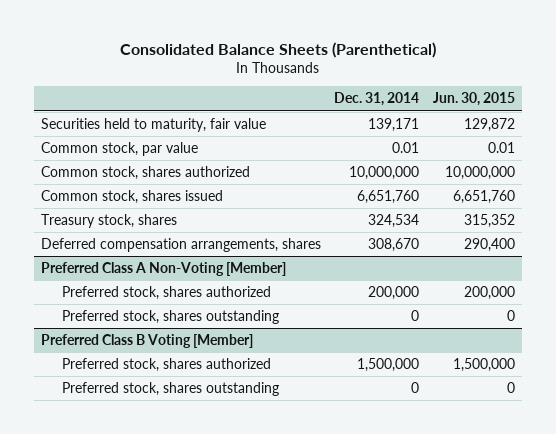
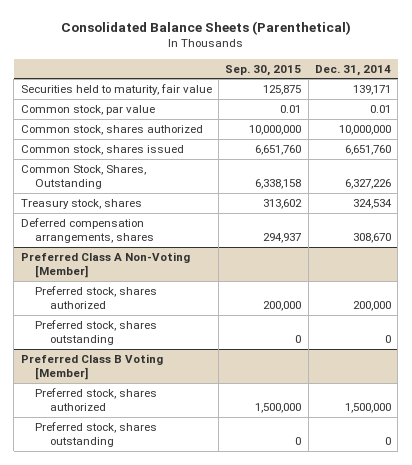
- | Dec. 31, 2014 | Jun. 30, 2015
+ | Sep. 30, 2015 | Dec. 31, 2014
+ Common Stock, Shares, Outstanding | 6,338,158 | 6,327,226

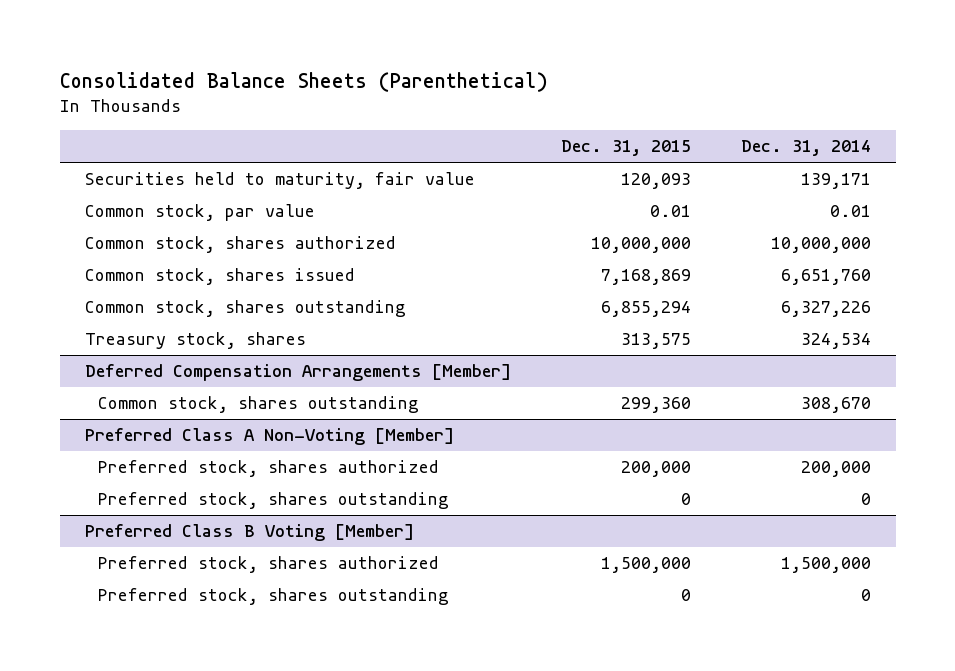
- | Sep. 30, 2015 | Dec. 31, 2014
+ | Dec. 31, 2015 | Dec. 31, 2014
- Common Stock, Shares, Outstanding | 6,338,158 | 6,327,226
+ Common stock, shares outstanding | 6,855,294 | 6,327,226
- Deferred compensation arrangements, shares | 294,937 | 308,670
+ Deferred Compensation Arrangements [Member]
+ Common stock, shares outstanding | 299,360 | 308,670

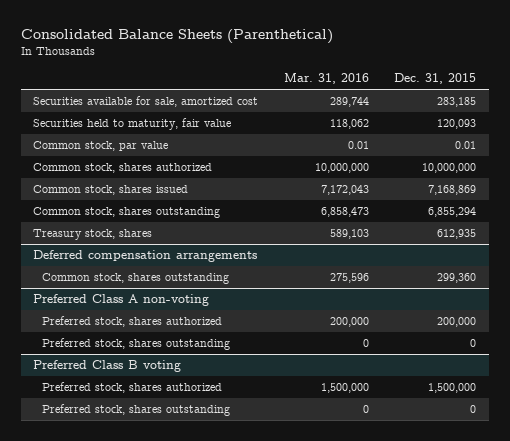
- | Dec. 31, 2015 | Dec. 31, 2014
+ | Mar. 31, 2016 | Dec. 31, 2015
+ Securities available for sale, amortized cost | 289,744 | 283,185
- Treasury stock, shares | 313,575 | 324,534
- Deferred Compensation Arrangements [Member]
+ Treasury stock, shares | 589,103 | 612,935
+ Deferred compensation arrangements
- Preferred Class A Non-Voting [Member]
+ Preferred Class A non-voting
- Preferred Class B Voting [Member]
+ Preferred Class B voting

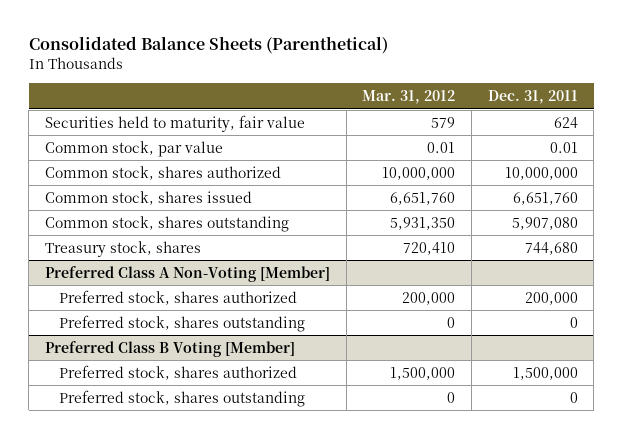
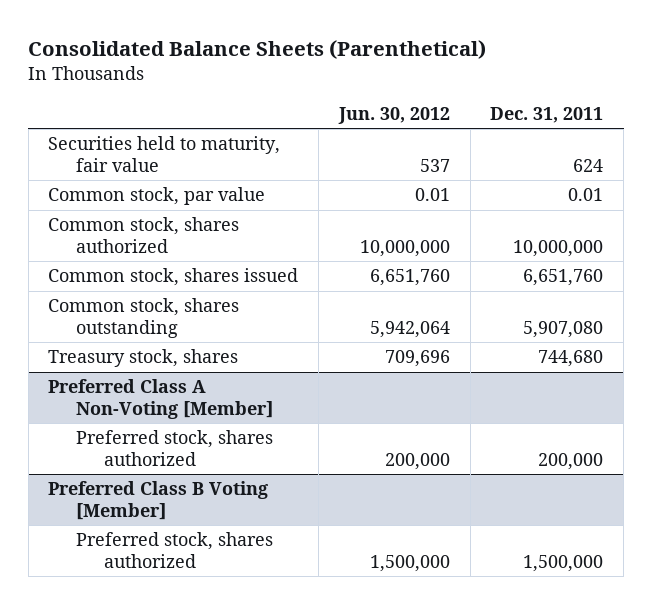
- | Mar. 31, 2012 | Dec. 31, 2011
+ | Jun. 30, 2012 | Dec. 31, 2011
@ Preferred Class A Non-Voting [Member]
- Preferred stock, shares outstanding | 0 | 0
@ Preferred Class B Voting [Member]
- Preferred stock, shares outstanding | 0 | 0

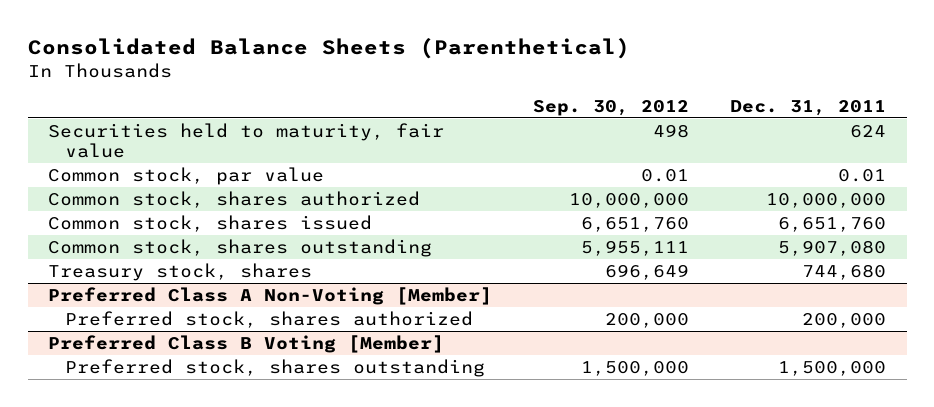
- | Jun. 30, 2012 | Dec. 31, 2011
+ | Sep. 30, 2012 | Dec. 31, 2011
@ Preferred Class B Voting [Member]
- Preferred stock, shares authorized | 1,500,000 | 1,500,000
+ Preferred stock, shares outstanding | 1,500,000 | 1,500,000

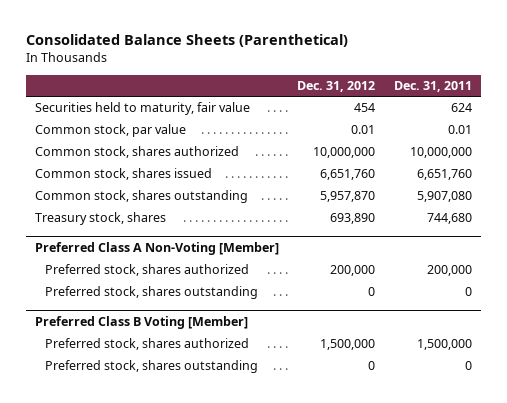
- | Sep. 30, 2012 | Dec. 31, 2011
+ | Dec. 31, 2012 | Dec. 31, 2011
@ Preferred Class A Non-Voting [Member]
+ Preferred stock, shares outstanding | 0 | 0
@ Preferred Class B Voting [Member]
- Preferred stock, shares outstanding | 1,500,000 | 1,500,000
+ Preferred stock, shares authorized | 1,500,000 | 1,500,000
+ Preferred stock, shares outstanding | 0 | 0

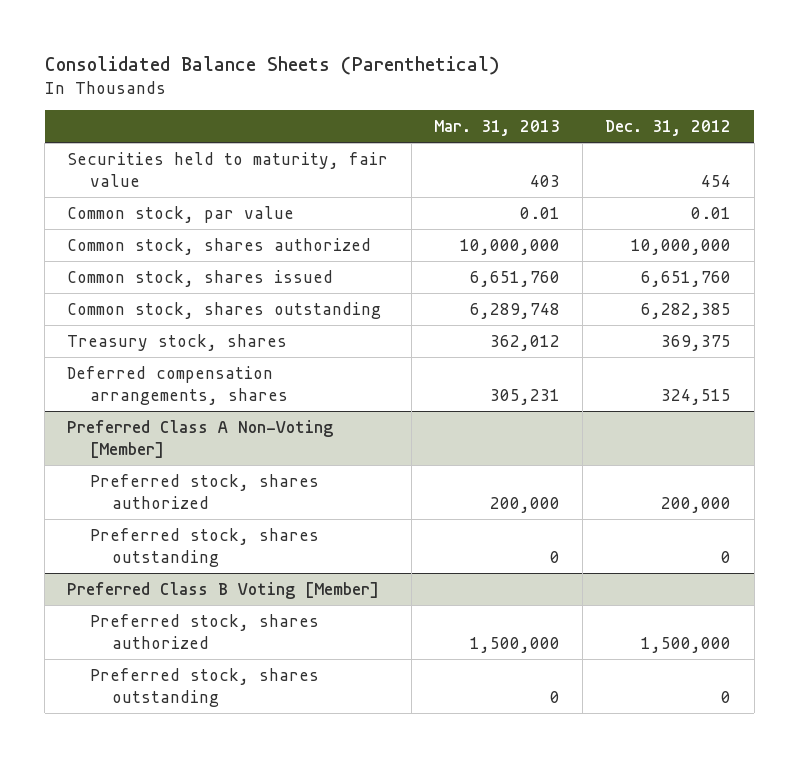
- | Dec. 31, 2012 | Dec. 31, 2011
+ | Mar. 31, 2013 | Dec. 31, 2012
- Common stock, shares outstanding | 5,957,870 | 5,907,080
- Treasury stock, shares | 693,890 | 744,680
+ Common stock, shares outstanding | 6,289,748 | 6,282,385
+ Treasury stock, shares | 362,012 | 369,375
+ Deferred compensation arrangements, shares | 305,231 | 324,515

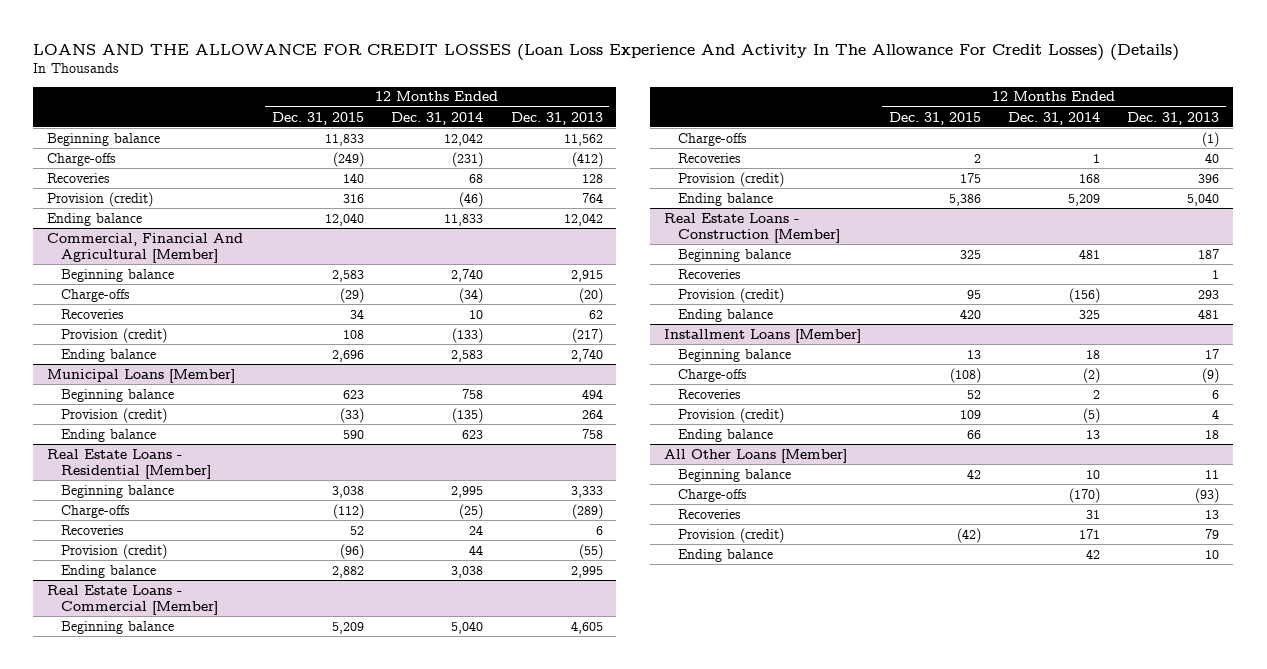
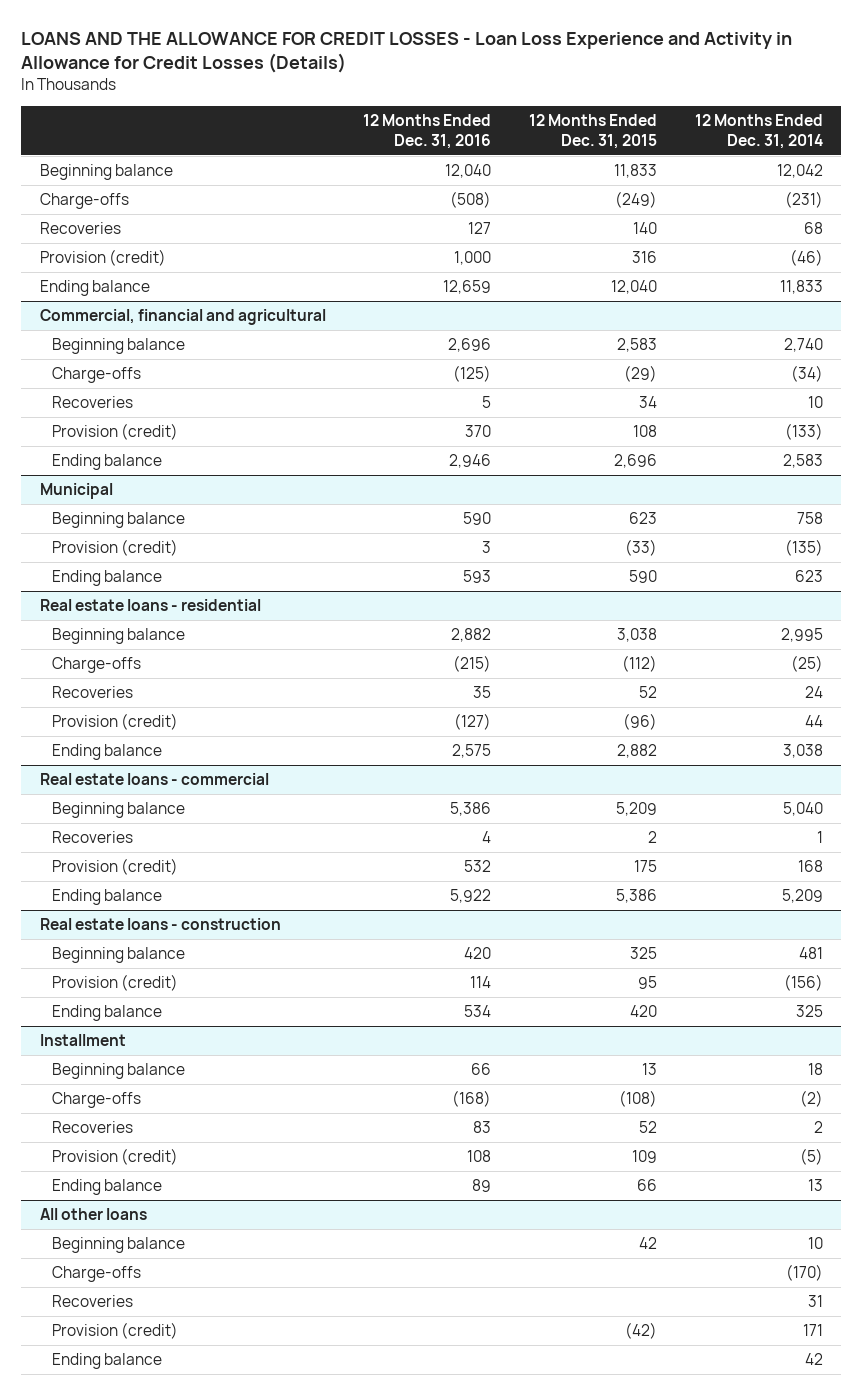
- LOANS AND THE ALLOWANCE FOR CREDIT LOSSES (Loan Loss Experience And Activity In The Allowance For Credit Losses) (Details)
+ LOANS AND THE ALLOWANCE FOR CREDIT LOSSES - Loan Loss Experience and Activity in Allowance for Credit Losses (Details)
- | 12 Months Ended Dec. 31, 2015 | 12 Months Ended Dec. 31, 2014 | 12 Months Ended Dec. 31, 2013
+ | 12 Months Ended Dec. 31, 2016 | 12 Months Ended Dec. 31, 2015 | 12 Months Ended Dec. 31, 2014
- Commercial, Financial And Agricultural [Member]
+ Commercial, financial and agricultural
- Municipal Loans [Member]
+ Municipal
- Real Estate Loans - Residential [Member]
+ Real estate loans - residential
- Real Estate Loans - Commercial [Member]
+ Real estate loans - commercial
- Charge-offs | | | (1)
- Real Estate Loans - Construction [Member]
+ Real estate loans - construction
- Recoveries | | | 1
- Installment Loans [Member]
+ Installment
- All Other Loans [Member]
+ All other loans

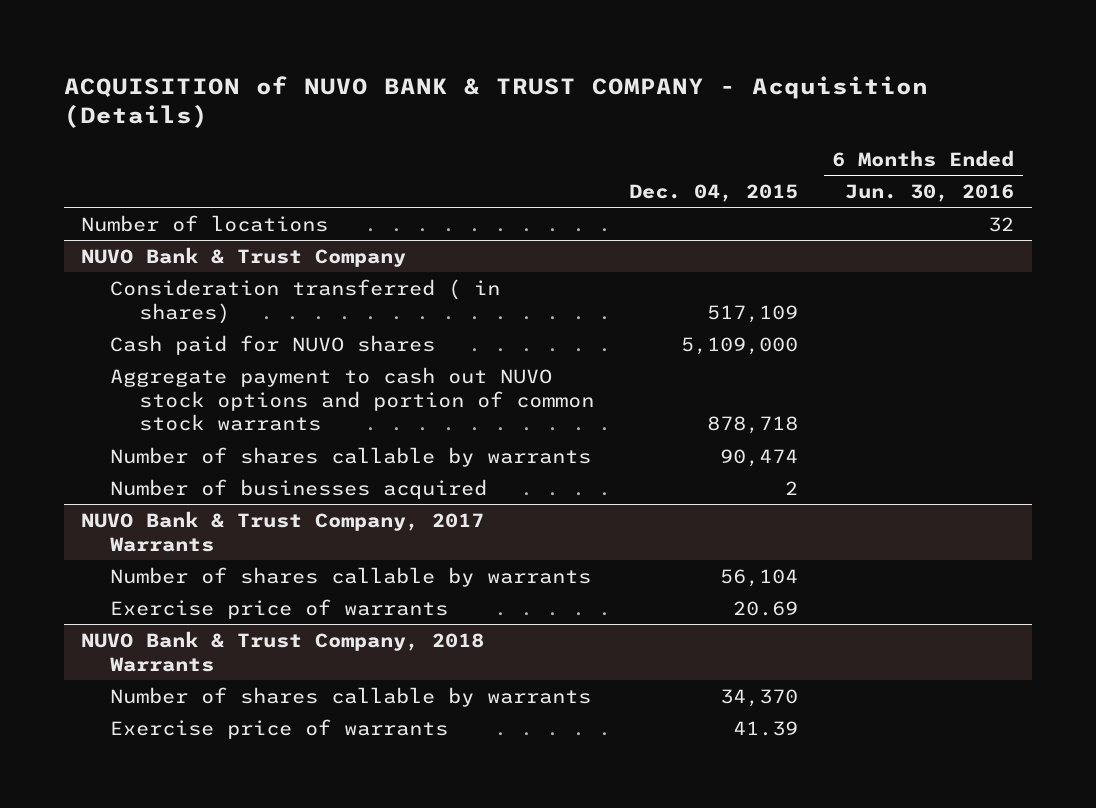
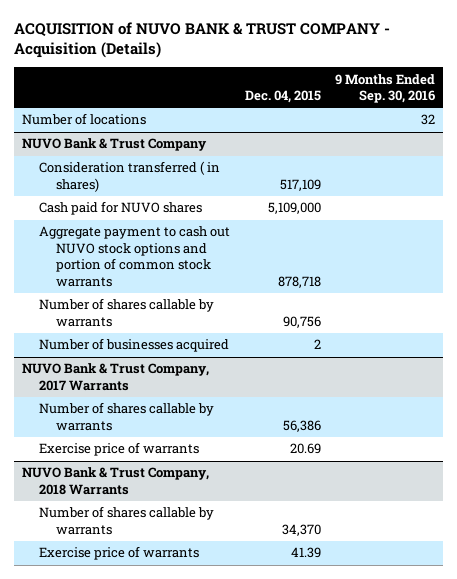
- | Dec. 04, 2015 | 6 Months Ended Jun. 30, 2016
+ | Dec. 04, 2015 | 9 Months Ended Sep. 30, 2016
@ NUVO Bank & Trust Company
- Number of shares callable by warrants | 90,474 |
+ Number of shares callable by warrants | 90,756 |
@ NUVO Bank & Trust Company, 2017 Warrants
- Number of shares callable by warrants | 56,104 |
+ Number of shares callable by warrants | 56,386 |

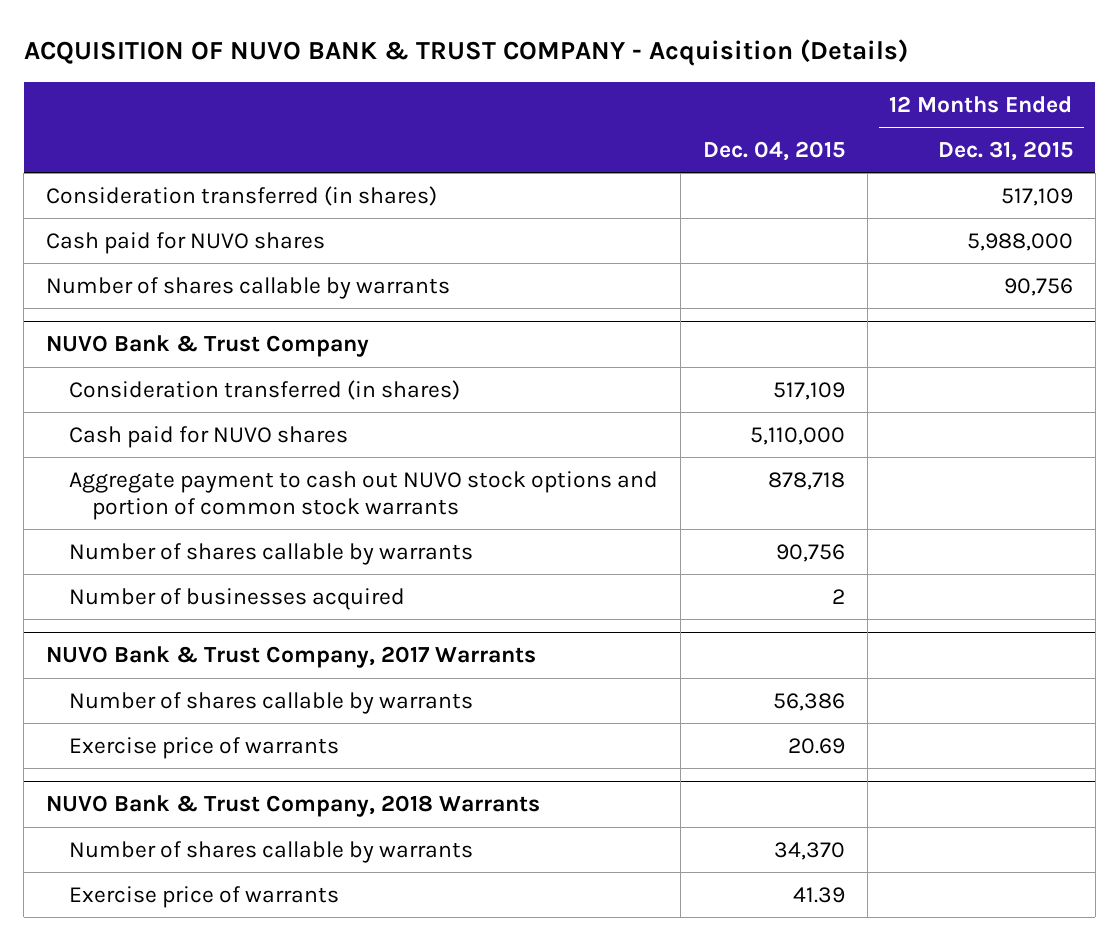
- ACQUISITION of NUVO BANK & TRUST COMPANY - Acquisition (Details)
+ ACQUISITION OF NUVO BANK & TRUST COMPANY - Acquisition (Details)
- | Dec. 04, 2015 | 9 Months Ended Sep. 30, 2016
+ | Dec. 04, 2015 | 12 Months Ended Dec. 31, 2015
- Number of locations | | 32
+ Consideration transferred (in shares) | | 517,109
+ Cash paid for NUVO shares | | 5,988,000
+ Number of shares callable by warrants | | 90,756
@ NUVO Bank & Trust Company
- Consideration transferred ( in shares) | 517,109 |
- Cash paid for NUVO shares | 5,109,000 |
+ Consideration transferred (in shares) | 517,109 |
+ Cash paid for NUVO shares | 5,110,000 |

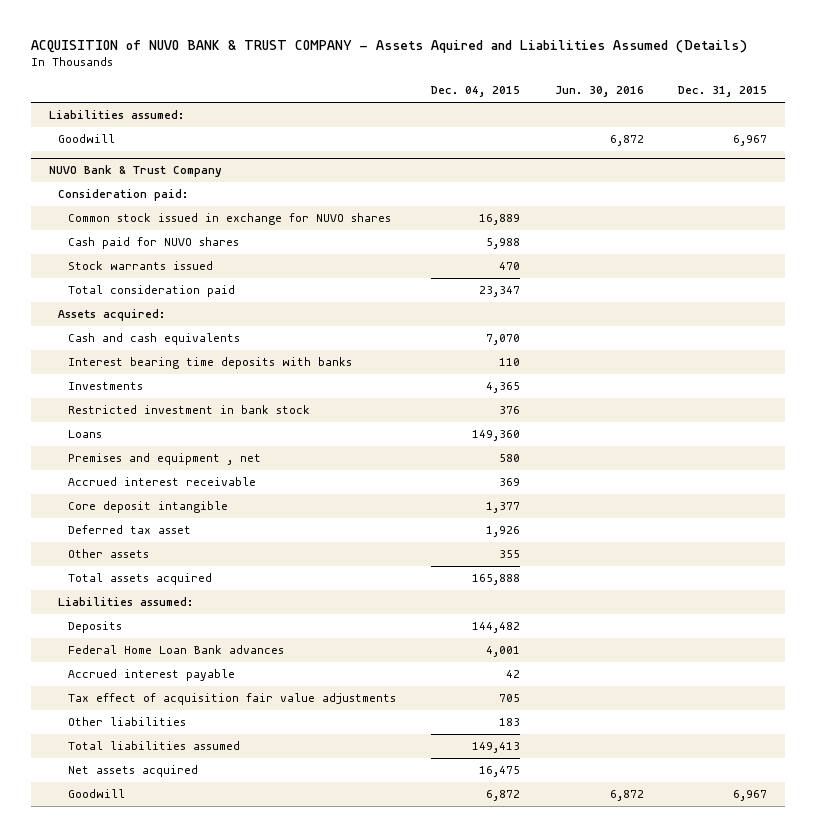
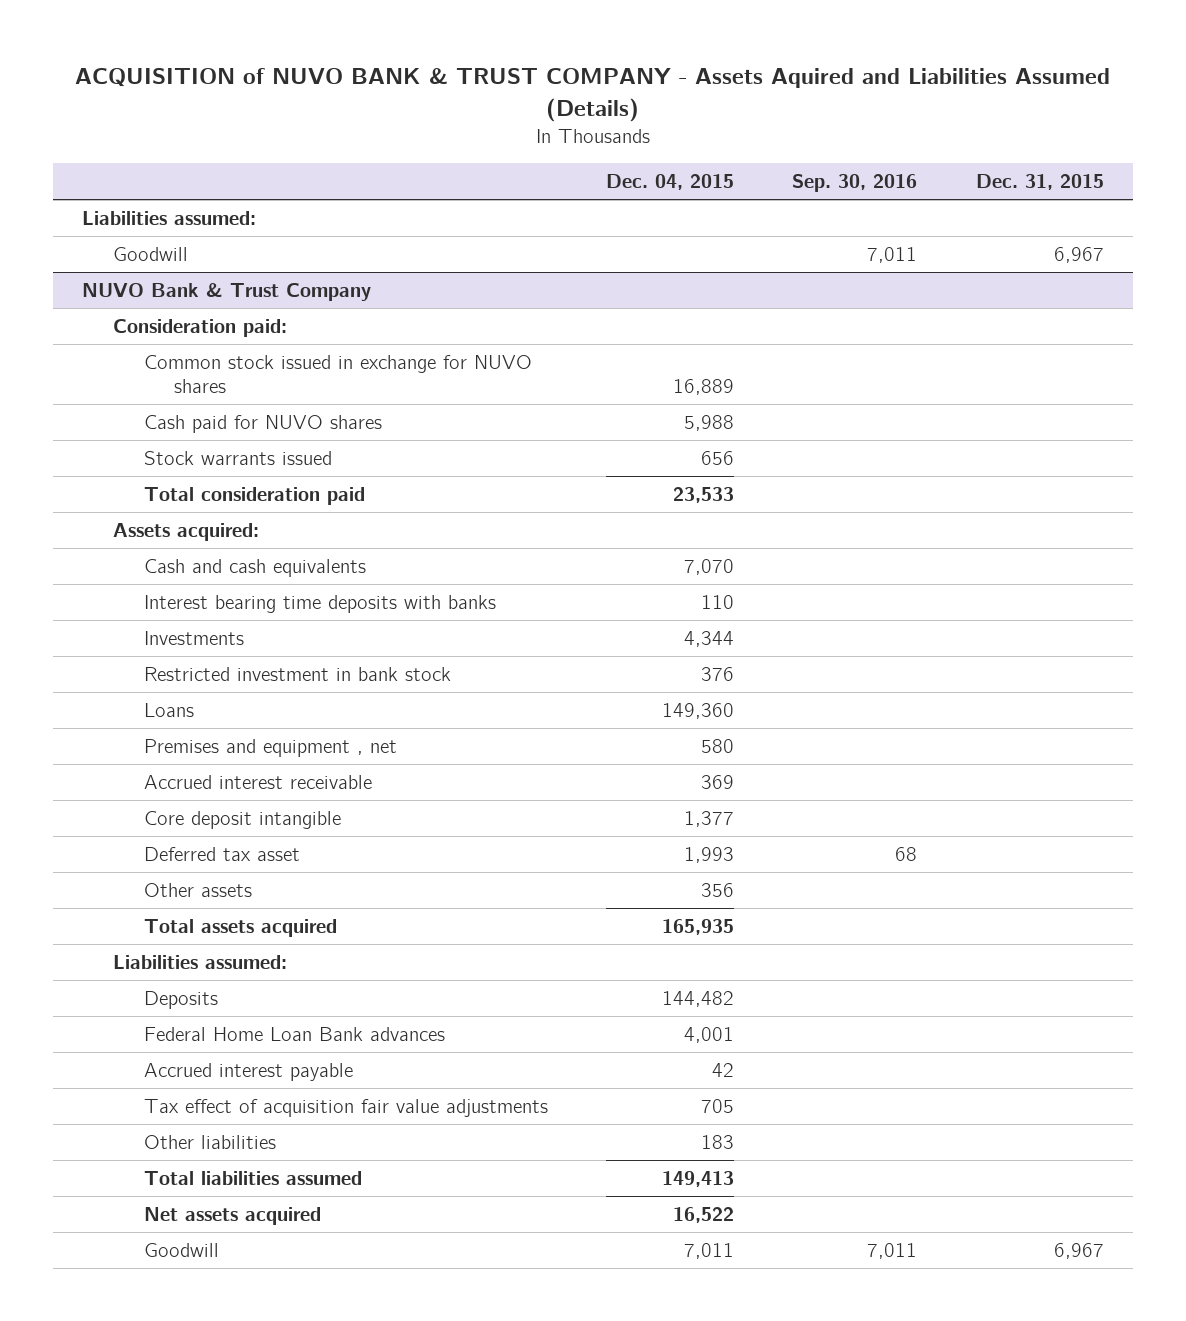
- | Dec. 04, 2015 | Jun. 30, 2016 | Dec. 31, 2015
+ | Dec. 04, 2015 | Sep. 30, 2016 | Dec. 31, 2015
@ NUVO Bank & Trust Company
- Stock warrants issued | 470 | |
- Total consideration paid | 23,347 | |
+ Stock warrants issued | 656 | |
+ Total consideration paid | 23,533 | |
- Investments | 4,365 | |
+ Investments | 4,344 | |
- Deferred tax asset | 1,926 | |
- Other assets | 355 | |
- Total assets acquired | 165,888 | |
+ Deferred tax asset | 1,993 | 68 |
+ Other assets | 356 | |
+ Total assets acquired | 165,935 | |
- Net assets acquired | 16,475 | |
- Goodwill | 6,872 | 6,872 | 6,967
+ Net assets acquired | 16,522 | |
+ Goodwill | 7,011 | 7,011 | 6,967

